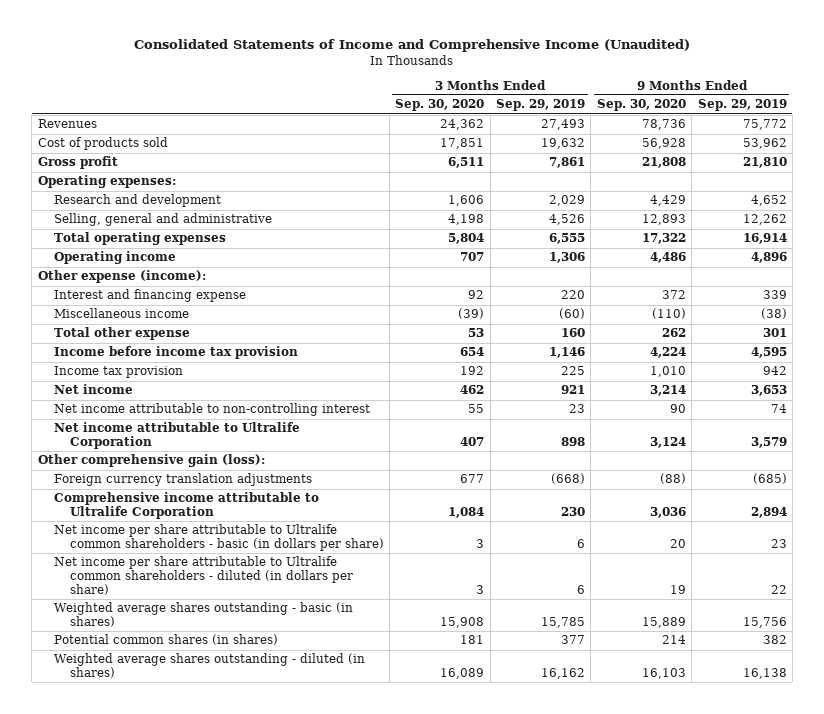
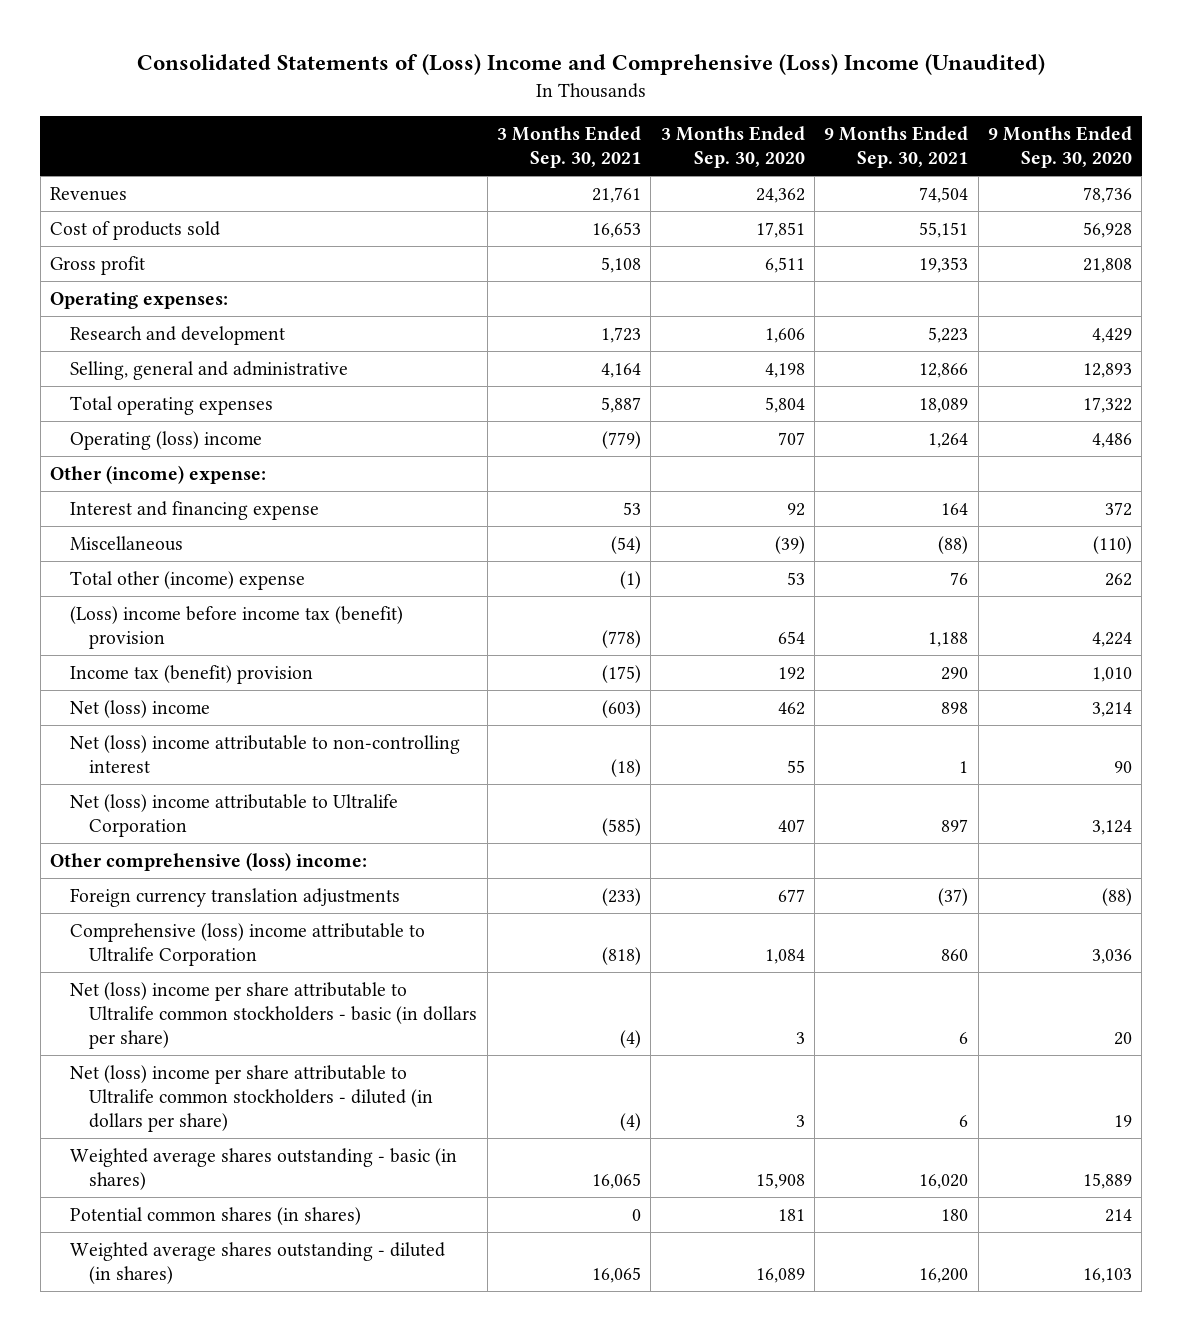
- Consolidated Statements of Income and Comprehensive Income (Unaudited)
+ Consolidated Statements of (Loss) Income and Comprehensive (Loss) Income (Unaudited)
- | 3 Months Ended Sep. 30, 2020 | 3 Months Ended Sep. 29, 2019 | 9 Months Ended Sep. 30, 2020 | 9 Months Ended Sep. 29, 2019
+ | 3 Months Ended Sep. 30, 2021 | 3 Months Ended Sep. 30, 2020 | 9 Months Ended Sep. 30, 2021 | 9 Months Ended Sep. 30, 2020
- Operating income | 707 | 1,306 | 4,486 | 4,896
- Other expense (income):
+ Operating (loss) income | (779) | 707 | 1,264 | 4,486
+ Other (income) expense:
- Miscellaneous income | (39) | (60) | (110) | (38)
- Total other expense | 53 | 160 | 262 | 301
- Income before income tax provision | 654 | 1,146 | 4,224 | 4,595
- Income tax provision | 192 | 225 | 1,010 | 942
- Net income | 462 | 921 | 3,214 | 3,653
- Net income attributable to non-controlling interest | 55 | 23 | 90 | 74
- Net income attributable to Ultralife Corporation | 407 | 898 | 3,124 | 3,579
- Other comprehensive gain (loss):
+ Miscellaneous | (54) | (39) | (88) | (110)
+ Total other (income) expense | (1) | 53 | 76 | 262
+ (Loss) income before income tax (benefit) provision | (778) | 654 | 1,188 | 4,224
+ Income tax (benefit) provision | (175) | 192 | 290 | 1,010
+ Net (loss) income | (603) | 462 | 898 | 3,214
+ Net (loss) income attributable to non-controlling interest | (18) | 55 | 1 | 90
+ Net (loss) income attributable to Ultralife Corporation | (585) | 407 | 897 | 3,124
+ Other comprehensive (loss) income:
- Comprehensive income attributable to Ultralife Corporation | 1,084 | 230 | 3,036 | 2,894
- Net income per share attributable to Ultralife common shareholders - basic (in dollars per share) | 3 | 6 | 20 | 23
- Net income per share attributable to Ultralife common shareholders - diluted (in dollars per share) | 3 | 6 | 19 | 22
+ Comprehensive (loss) income attributable to Ultralife Corporation | (818) | 1,084 | 860 | 3,036
+ Net (loss) income per share attributable to Ultralife common stockholders - basic (in dollars per share) | (4) | 3 | 6 | 20
+ Net (loss) income per share attributable to Ultralife common stockholders - diluted (in dollars per share) | (4) | 3 | 6 | 19

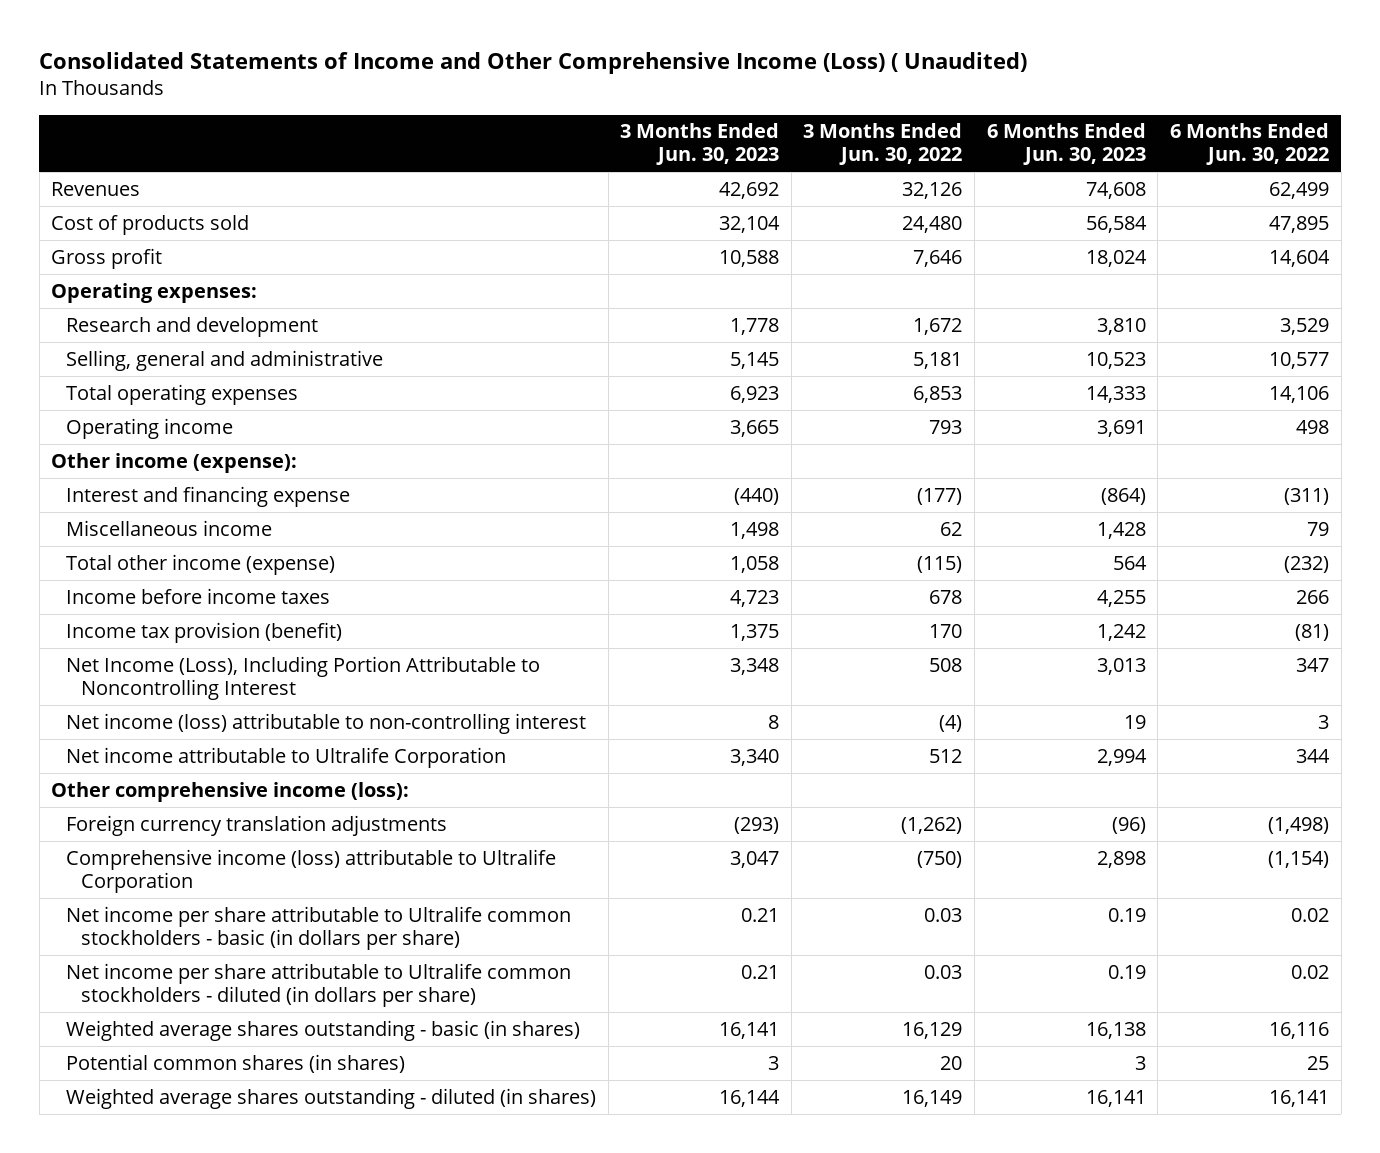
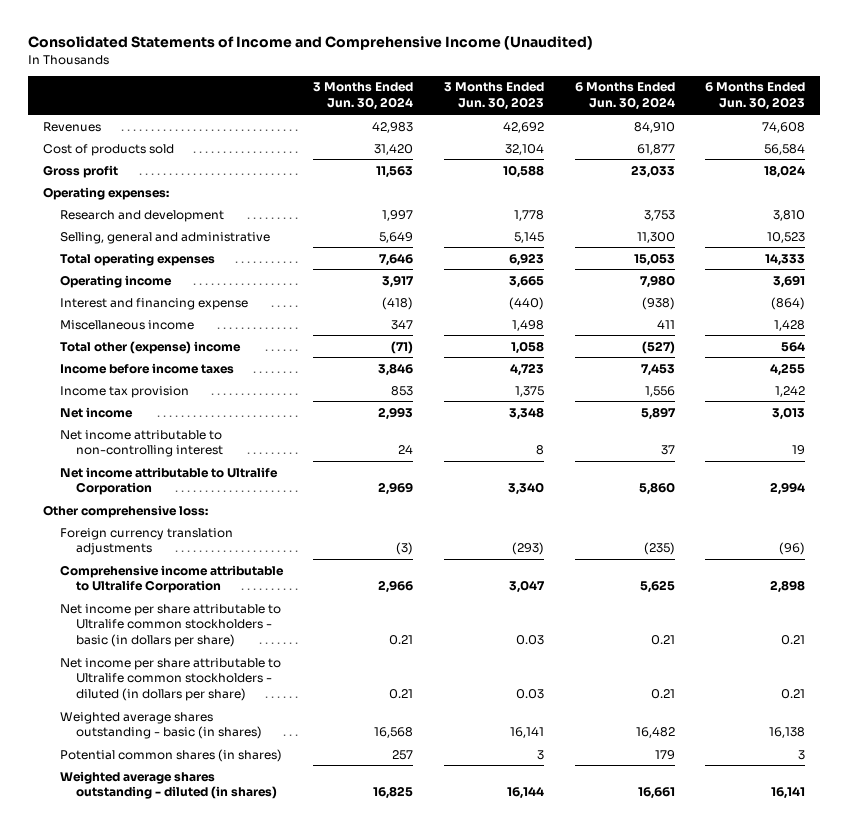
- Consolidated Statements of Income and Other Comprehensive Income (Loss) ( Unaudited)
+ Consolidated Statements of Income and Comprehensive Income (Unaudited)
- | 3 Months Ended Jun. 30, 2023 | 3 Months Ended Jun. 30, 2022 | 6 Months Ended Jun. 30, 2023 | 6 Months Ended Jun. 30, 2022
+ | 3 Months Ended Jun. 30, 2024 | 3 Months Ended Jun. 30, 2023 | 6 Months Ended Jun. 30, 2024 | 6 Months Ended Jun. 30, 2023
- Other income (expense):
- Total other income (expense) | 1,058 | (115) | 564 | (232)
+ Total other (expense) income | (71) | 1,058 | (527) | 564
- Income tax provision (benefit) | 1,375 | 170 | 1,242 | (81)
- Net Income (Loss), Including Portion Attributable to Noncontrolling Interest | 3,348 | 508 | 3,013 | 347
- Net income (loss) attributable to non-controlling interest | 8 | (4) | 19 | 3
+ Income tax provision | 853 | 1,375 | 1,556 | 1,242
+ Net income | 2,993 | 3,348 | 5,897 | 3,013
+ Net income attributable to non-controlling interest | 24 | 8 | 37 | 19
- Other comprehensive income (loss):
+ Other comprehensive loss:
- Comprehensive income (loss) attributable to Ultralife Corporation | 3,047 | (750) | 2,898 | (1,154)
- Net income per share attributable to Ultralife common stockholders - basic (in dollars per share) | 0.21 | 0.03 | 0.19 | 0.02
- Net income per share attributable to Ultralife common stockholders - diluted (in dollars per share) | 0.21 | 0.03 | 0.19 | 0.02
+ Comprehensive income attributable to Ultralife Corporation | 2,966 | 3,047 | 5,625 | 2,898
+ Net income per share attributable to Ultralife common stockholders - basic (in dollars per share) | 0.21 | 0.03 | 0.21 | 0.21
+ Net income per share attributable to Ultralife common stockholders - diluted (in dollars per share) | 0.21 | 0.03 | 0.21 | 0.21

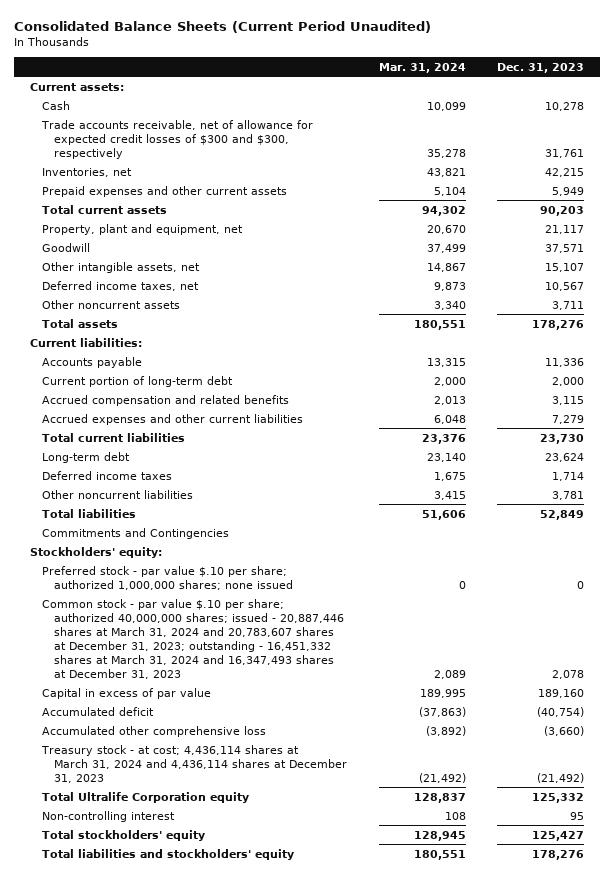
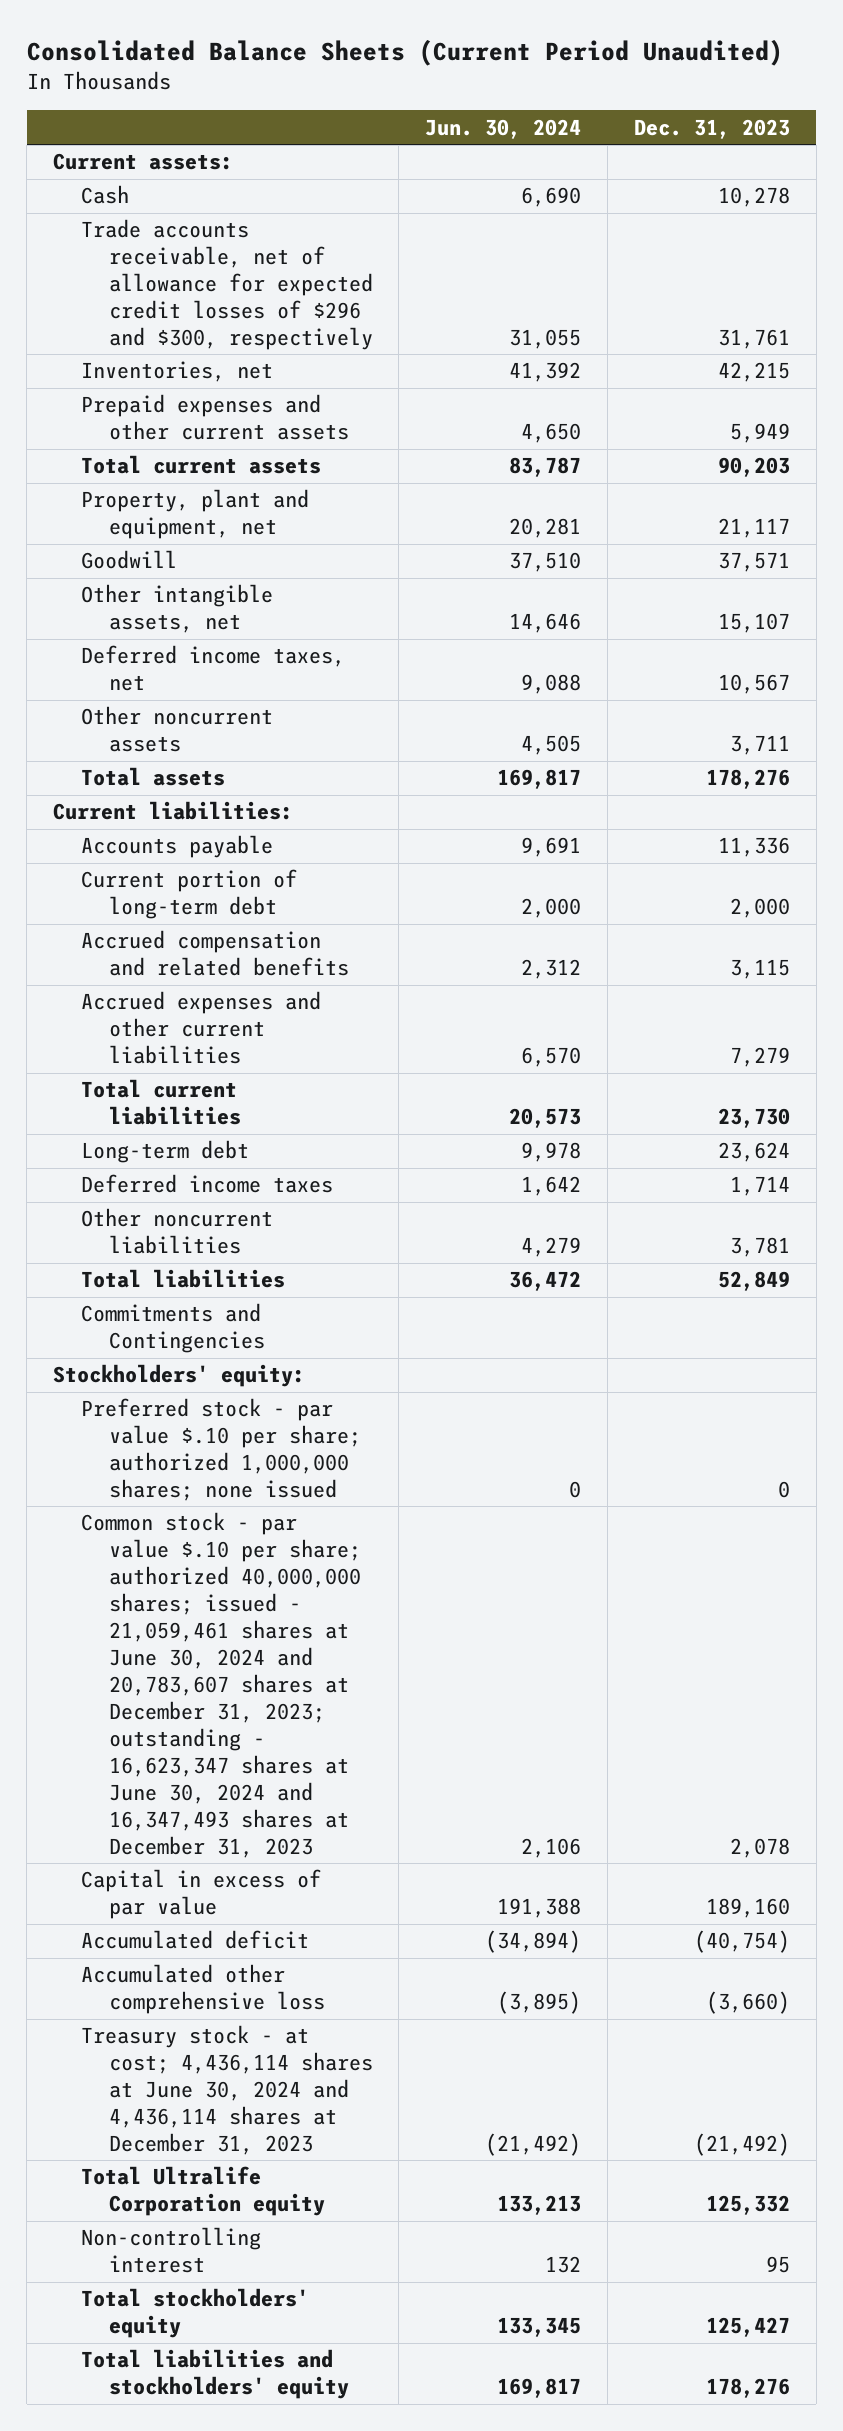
- | Mar. 31, 2024 | Dec. 31, 2023
+ | Jun. 30, 2024 | Dec. 31, 2023
- Trade accounts receivable, net of allowance for expected credit losses of $300 and $300, respectively | 35,278 | 31,761
+ Trade accounts receivable, net of allowance for expected credit losses of $296 and $300, respectively | 31,055 | 31,761
- Common stock - par value $.10 per share; authorized 40,000,000 shares; issued - 20,887,446 shares at March 31, 2024 and 20,783,607 shares at December 31, 2023; outstanding - 16,451,332 shares at March 31, 2024 and 16,347,493 shares at December 31, 2023 | 2,089 | 2,078
+ Common stock - par value $.10 per share; authorized 40,000,000 shares; issued - 21,059,461 shares at June 30, 2024 and 20,783,607 shares at December 31, 2023; outstanding - 16,623,347 shares at June 30, 2024 and 16,347,493 shares at December 31, 2023 | 2,106 | 2,078
- Treasury stock - at cost; 4,436,114 shares at March 31, 2024 and 4,436,114 shares at December 31, 2023 | (21,492) | (21,492)
+ Treasury stock - at cost; 4,436,114 shares at June 30, 2024 and 4,436,114 shares at December 31, 2023 | (21,492) | (21,492)

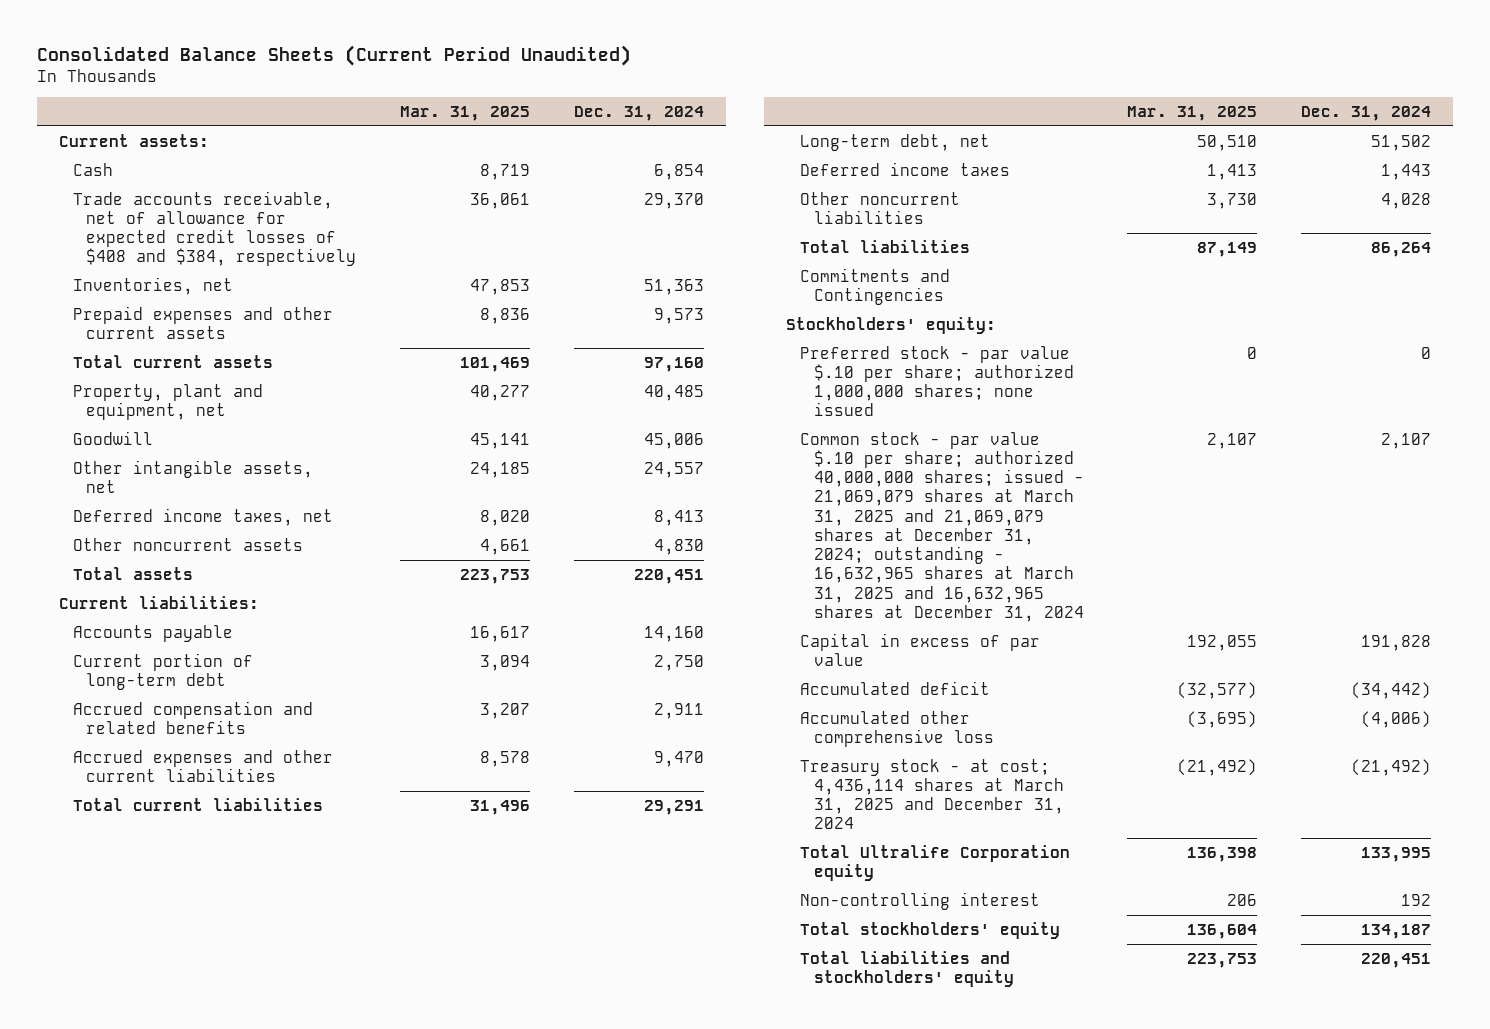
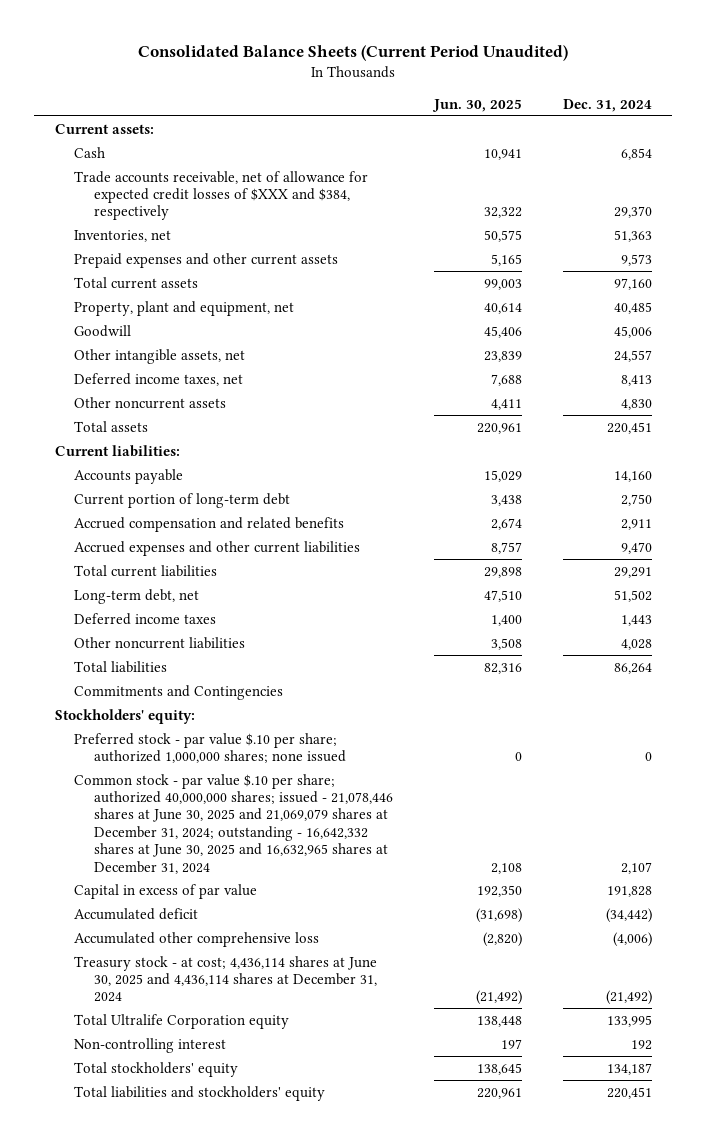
- | Mar. 31, 2025 | Dec. 31, 2024
+ | Jun. 30, 2025 | Dec. 31, 2024
- Trade accounts receivable, net of allowance for expected credit losses of $408 and $384, respectively | 36,061 | 29,370
+ Trade accounts receivable, net of allowance for expected credit losses of $XXX and $384, respectively | 32,322 | 29,370
- Common stock - par value $.10 per share; authorized 40,000,000 shares; issued - 21,069,079 shares at March 31, 2025 and 21,069,079 shares at December 31, 2024; outstanding - 16,632,965 shares at March 31, 2025 and 16,632,965 shares at December 31, 2024 | 2,107 | 2,107
+ Common stock - par value $.10 per share; authorized 40,000,000 shares; issued - 21,078,446 shares at June 30, 2025 and 21,069,079 shares at December 31, 2024; outstanding - 16,642,332 shares at June 30, 2025 and 16,632,965 shares at December 31, 2024 | 2,108 | 2,107
- Treasury stock - at cost; 4,436,114 shares at March 31, 2025 and December 31, 2024 | (21,492) | (21,492)
+ Treasury stock - at cost; 4,436,114 shares at June 30, 2025 and 4,436,114 shares at December 31, 2024 | (21,492) | (21,492)

